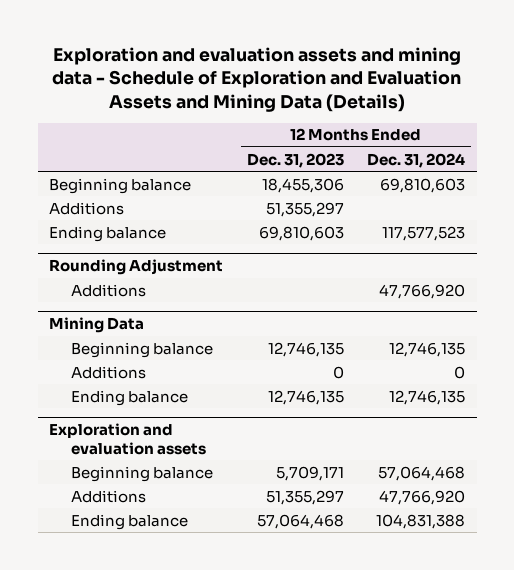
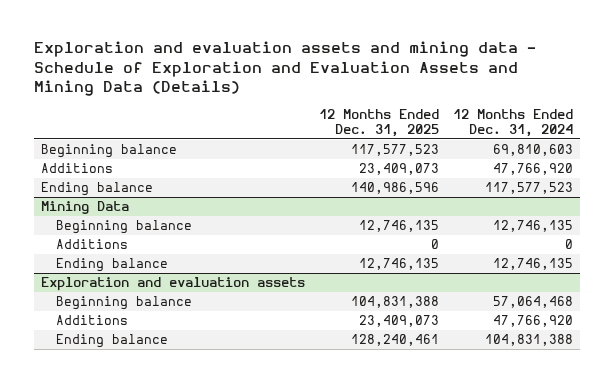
- | 12 Months Ended Dec. 31, 2023 | 12 Months Ended Dec. 31, 2024
+ | 12 Months Ended Dec. 31, 2025 | 12 Months Ended Dec. 31, 2024
- Additions | 51,355,297 |
- Rounding Adjustment
moved down: Ending balance | 140,986,596 | 117,577,523

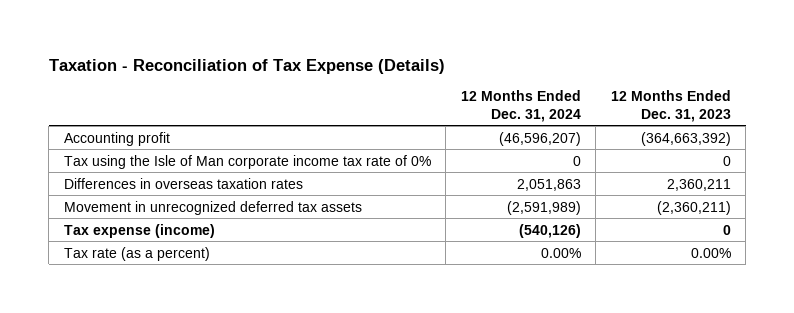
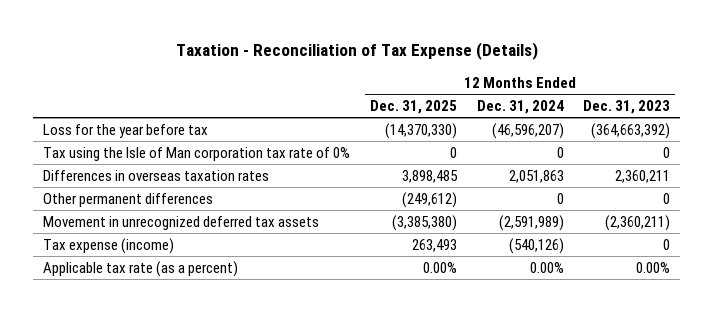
- | 12 Months Ended Dec. 31, 2024 | 12 Months Ended Dec. 31, 2023
+ | 12 Months Ended Dec. 31, 2025 | 12 Months Ended Dec. 31, 2024 | 12 Months Ended Dec. 31, 2023
- Accounting profit | (46,596,207) | (364,663,392)
- Tax using the Isle of Man corporate income tax rate of 0% | 0 | 0
+ Loss for the year before tax | (14,370,330) | (46,596,207) | (364,663,392)
+ Tax using the Isle of Man corporation tax rate of 0% | 0 | 0 | 0
+ Other permanent differences | (249,612) | 0 | 0
- Tax rate (as a percent) | 0.00% | 0.00%
+ Applicable tax rate (as a percent) | 0.00% | 0.00% | 0.00%

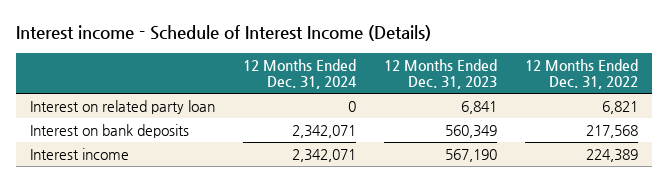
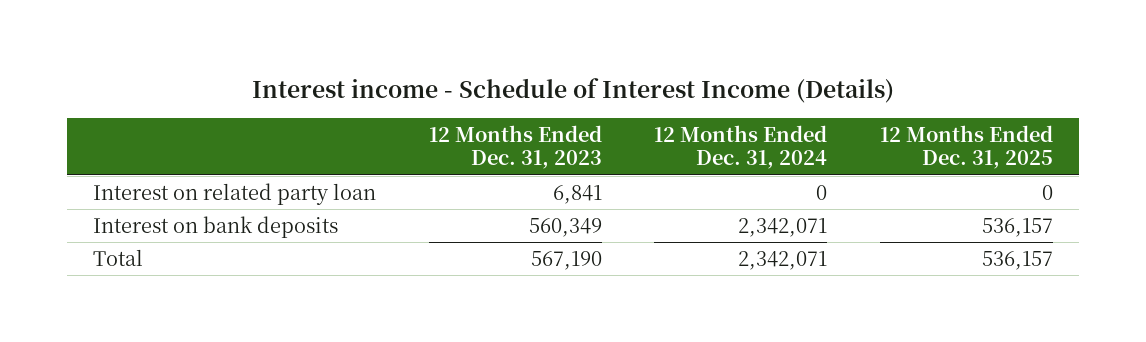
- | 12 Months Ended Dec. 31, 2024 | 12 Months Ended Dec. 31, 2023 | 12 Months Ended Dec. 31, 2022
+ | 12 Months Ended Dec. 31, 2023 | 12 Months Ended Dec. 31, 2024 | 12 Months Ended Dec. 31, 2025
- Interest income | 2,342,071 | 567,190 | 224,389
+ Total | 567,190 | 2,342,071 | 536,157

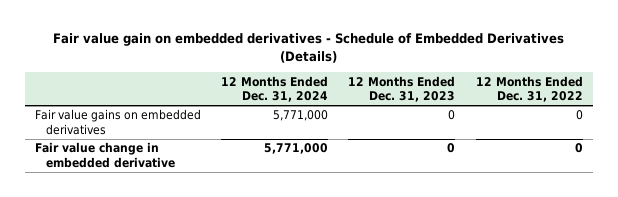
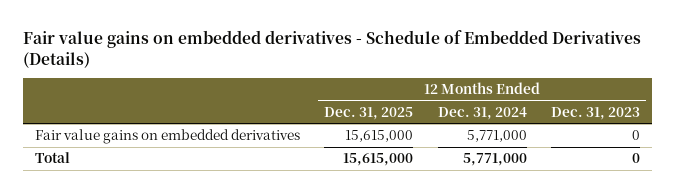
- Fair value gain on embedded derivatives - Schedule of Embedded Derivatives (Details)
+ Fair value gains on embedded derivatives - Schedule of Embedded Derivatives (Details)
- | 12 Months Ended Dec. 31, 2024 | 12 Months Ended Dec. 31, 2023 | 12 Months Ended Dec. 31, 2022
+ | 12 Months Ended Dec. 31, 2025 | 12 Months Ended Dec. 31, 2024 | 12 Months Ended Dec. 31, 2023
- Fair value change in embedded derivative | 5,771,000 | 0 | 0
+ Total | 15,615,000 | 5,771,000 | 0

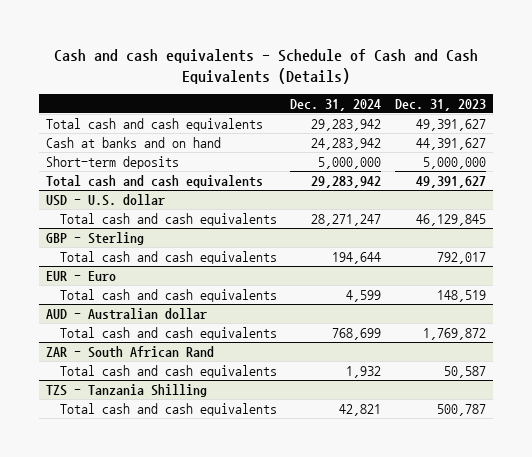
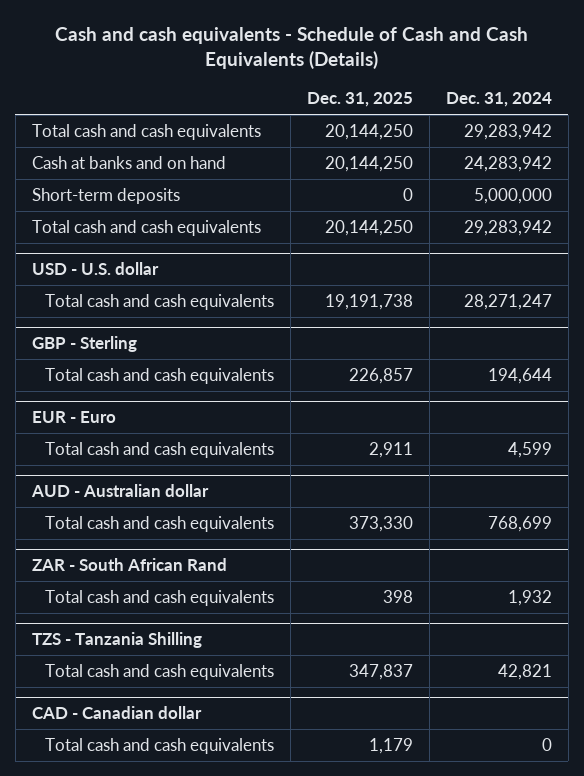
- | Dec. 31, 2024 | Dec. 31, 2023
+ | Dec. 31, 2025 | Dec. 31, 2024
+ CAD - Canadian dollar
+ Total cash and cash equivalents | 1,179 | 0

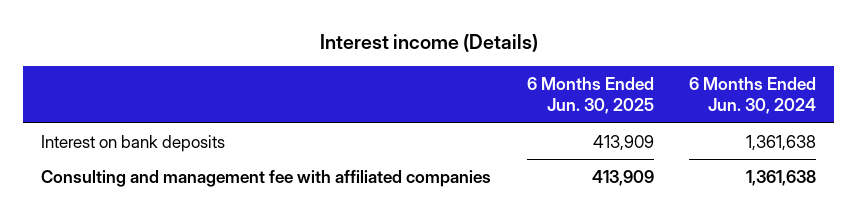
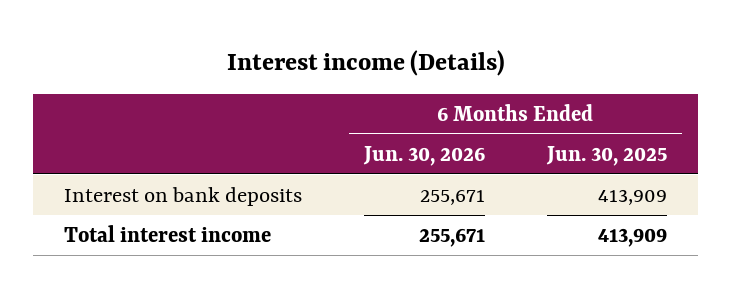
- | 6 Months Ended Jun. 30, 2025 | 6 Months Ended Jun. 30, 2024
+ | 6 Months Ended Jun. 30, 2026 | 6 Months Ended Jun. 30, 2025
- Consulting and management fee with affiliated companies | 413,909 | 1,361,638
+ Total interest income | 255,671 | 413,909

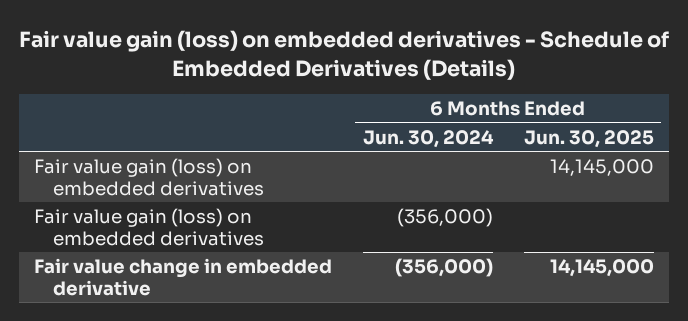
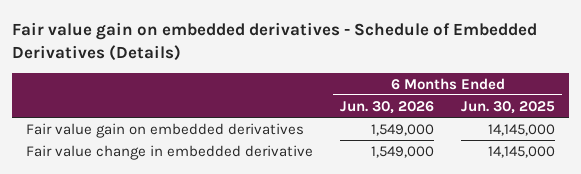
- Fair value gain (loss) on embedded derivatives - Schedule of Embedded Derivatives (Details)
+ Fair value gain on embedded derivatives - Schedule of Embedded Derivatives (Details)
- | 6 Months Ended Jun. 30, 2024 | 6 Months Ended Jun. 30, 2025
+ | 6 Months Ended Jun. 30, 2026 | 6 Months Ended Jun. 30, 2025
- Fair value gain (loss) on embedded derivatives | | 14,145,000
- Fair value gain (loss) on embedded derivatives | (356,000) |
+ Fair value gain on embedded derivatives | 1,549,000 | 14,145,000

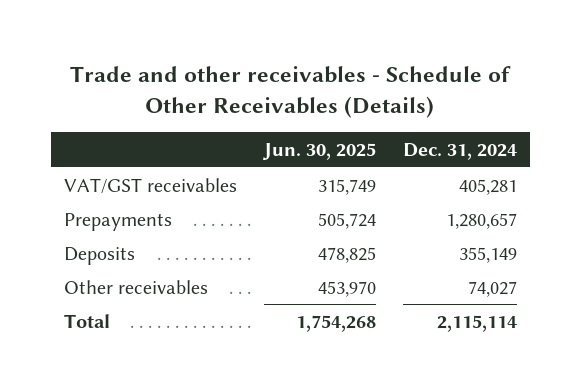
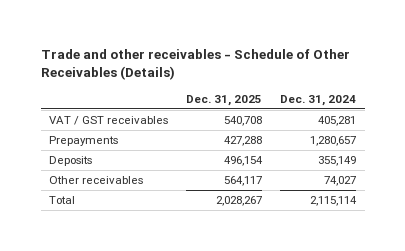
- | Jun. 30, 2025 | Dec. 31, 2024
+ | Dec. 31, 2025 | Dec. 31, 2024
- VAT/GST receivables | 315,749 | 405,281
+ VAT / GST receivables | 540,708 | 405,281

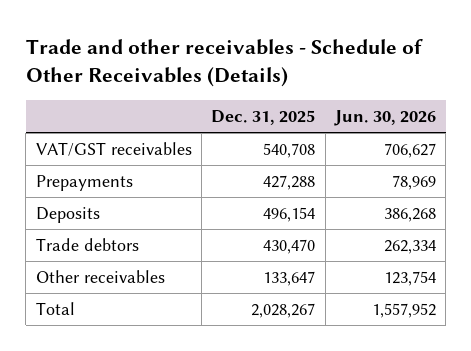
- | Dec. 31, 2025 | Dec. 31, 2024
+ | Dec. 31, 2025 | Jun. 30, 2026
- VAT / GST receivables | 540,708 | 405,281
+ VAT/GST receivables | 540,708 | 706,627
- Other receivables | 564,117 | 74,027
+ Trade debtors | 430,470 | 262,334
+ Other receivables | 133,647 | 123,754

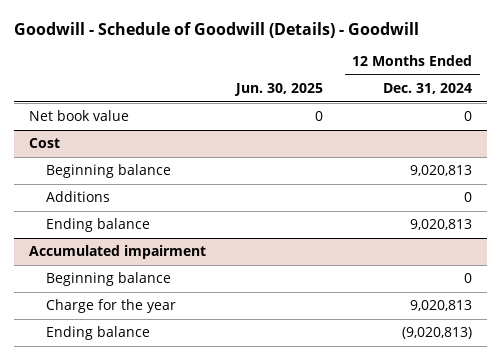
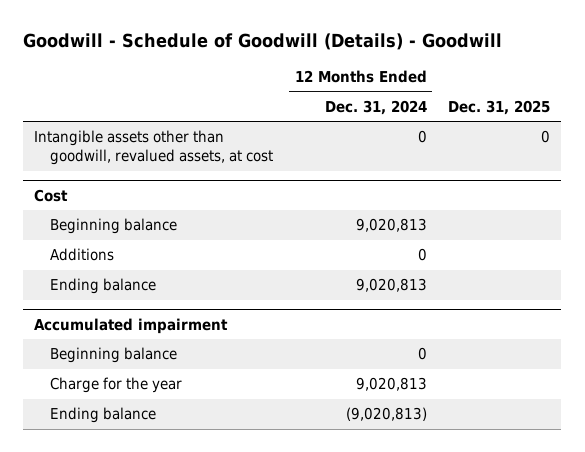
- | Jun. 30, 2025 | 12 Months Ended Dec. 31, 2024
+ | 12 Months Ended Dec. 31, 2024 | Dec. 31, 2025
- Net book value | 0 | 0
+ Intangible assets other than goodwill, revalued assets, at cost | 0 | 0

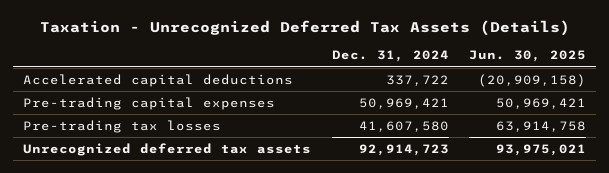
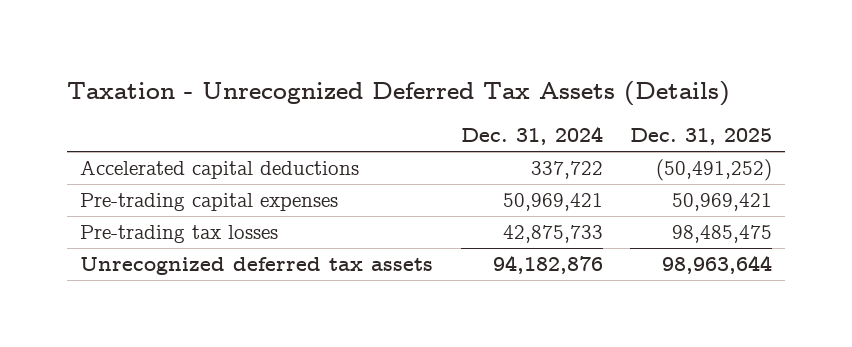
- | Dec. 31, 2024 | Jun. 30, 2025
+ | Dec. 31, 2024 | Dec. 31, 2025
- Pre-trading tax losses | 41,607,580 | 63,914,758
- Unrecognized deferred tax assets | 92,914,723 | 93,975,021
+ Pre-trading tax losses | 42,875,733 | 98,485,475
+ Unrecognized deferred tax assets | 94,182,876 | 98,963,644

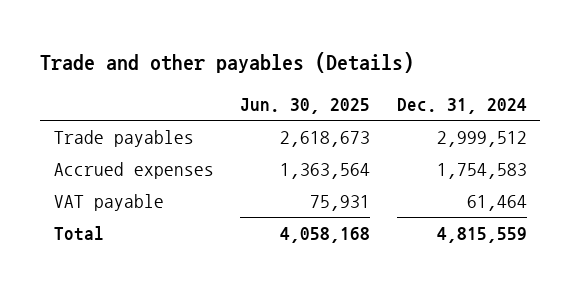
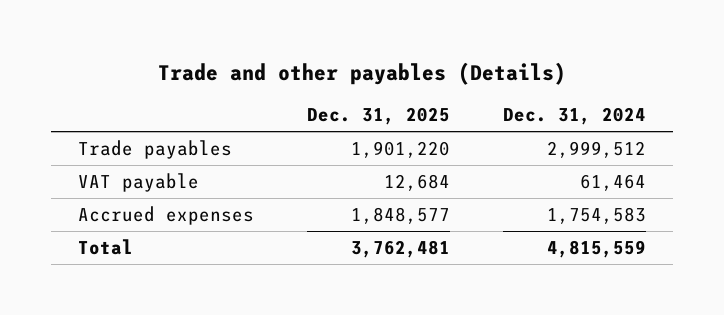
- | Jun. 30, 2025 | Dec. 31, 2024
+ | Dec. 31, 2025 | Dec. 31, 2024
moved down: Accrued expenses | 1,848,577 | 1,754,583

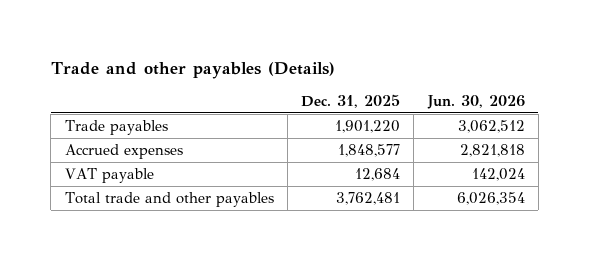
- | Dec. 31, 2025 | Dec. 31, 2024
+ | Dec. 31, 2025 | Jun. 30, 2026
- Total | 3,762,481 | 4,815,559
moved down: VAT payable | 12,684 | 142,024
+ Total trade and other payables | 3,762,481 | 6,026,354

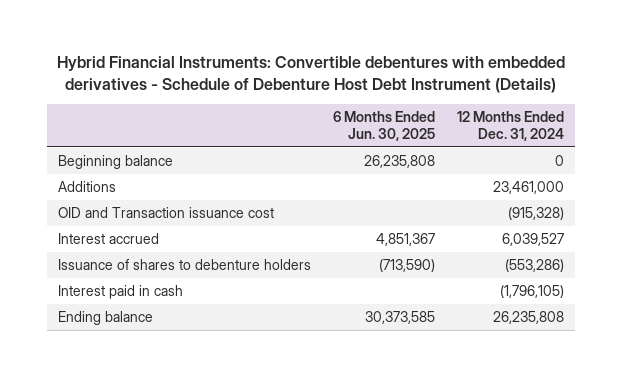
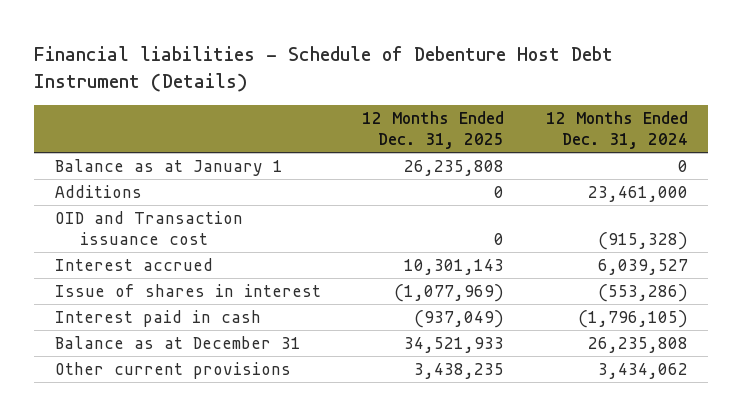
- Hybrid Financial Instruments: Convertible debentures with embedded derivatives - Schedule of Debenture Host Debt Instrument (Details)
+ Financial liabilities - Schedule of Debenture Host Debt Instrument (Details)
- | 6 Months Ended Jun. 30, 2025 | 12 Months Ended Dec. 31, 2024
+ | 12 Months Ended Dec. 31, 2025 | 12 Months Ended Dec. 31, 2024
- Beginning balance | 26,235,808 | 0
+ Balance as at January 1 | 26,235,808 | 0
- Issuance of shares to debenture holders | (713,590) | (553,286)
+ Issue of shares in interest | (1,077,969) | (553,286)
- Ending balance | 30,373,585 | 26,235,808
+ Balance as at December 31 | 34,521,933 | 26,235,808
+ Other current provisions | 3,438,235 | 3,434,062

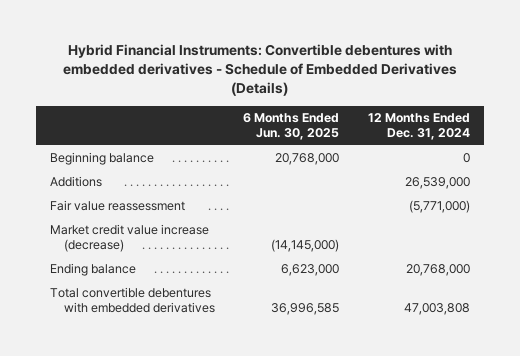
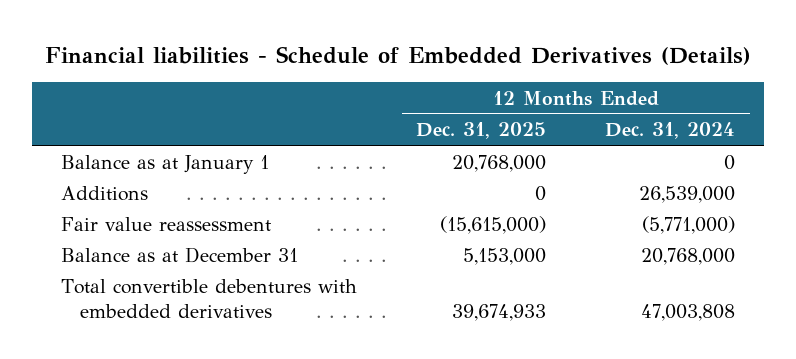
- Hybrid Financial Instruments: Convertible debentures with embedded derivatives - Schedule of Embedded Derivatives (Details)
+ Financial liabilities - Schedule of Embedded Derivatives (Details)
- | 6 Months Ended Jun. 30, 2025 | 12 Months Ended Dec. 31, 2024
+ | 12 Months Ended Dec. 31, 2025 | 12 Months Ended Dec. 31, 2024
- Beginning balance | 20,768,000 | 0
+ Balance as at January 1 | 20,768,000 | 0
- Market credit value increase (decrease) | (14,145,000) |
- Ending balance | 6,623,000 | 20,768,000
+ Balance as at December 31 | 5,153,000 | 20,768,000

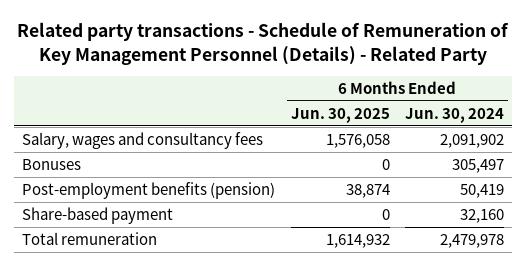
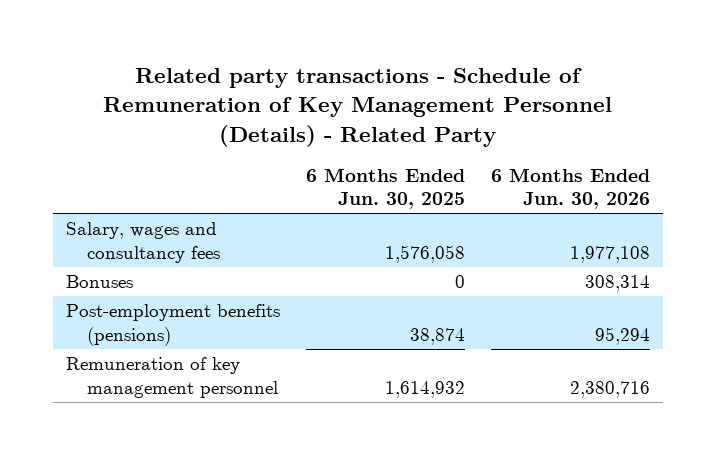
- | 6 Months Ended Jun. 30, 2025 | 6 Months Ended Jun. 30, 2024
+ | 6 Months Ended Jun. 30, 2025 | 6 Months Ended Jun. 30, 2026
- Post-employment benefits (pension) | 38,874 | 50,419
- Share-based payment | 0 | 32,160
- Total remuneration | 1,614,932 | 2,479,978
+ Post-employment benefits (pensions) | 38,874 | 95,294
+ Remuneration of key management personnel | 1,614,932 | 2,380,716

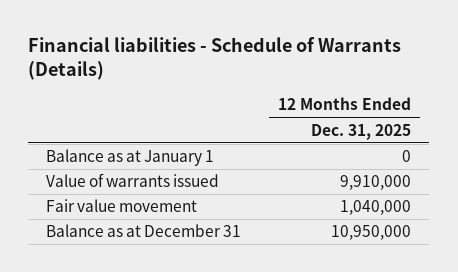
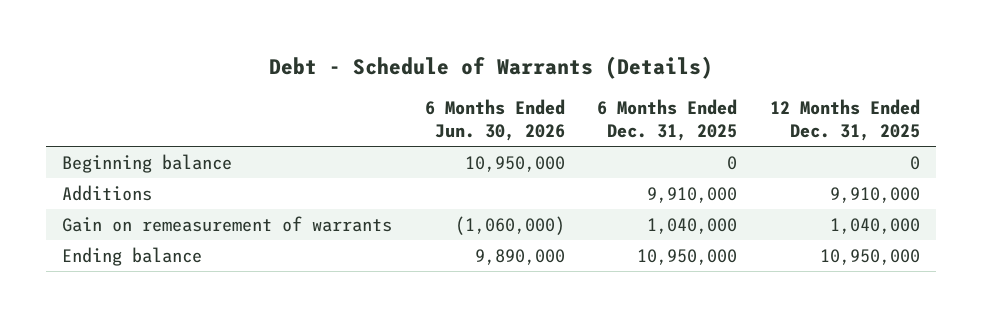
- Financial liabilities - Schedule of Warrants (Details)
+ Debt - Schedule of Warrants (Details)
- | 12 Months Ended Dec. 31, 2025
+ | 6 Months Ended Jun. 30, 2026 | 6 Months Ended Dec. 31, 2025 | 12 Months Ended Dec. 31, 2025
- Balance as at January 1 | 0
- Value of warrants issued | 9,910,000
- Fair value movement | 1,040,000
- Balance as at December 31 | 10,950,000
+ Beginning balance | 10,950,000 | 0 | 0
+ Additions | | 9,910,000 | 9,910,000
+ Gain on remeasurement of warrants | (1,060,000) | 1,040,000 | 1,040,000
+ Ending balance | 9,890,000 | 10,950,000 | 10,950,000

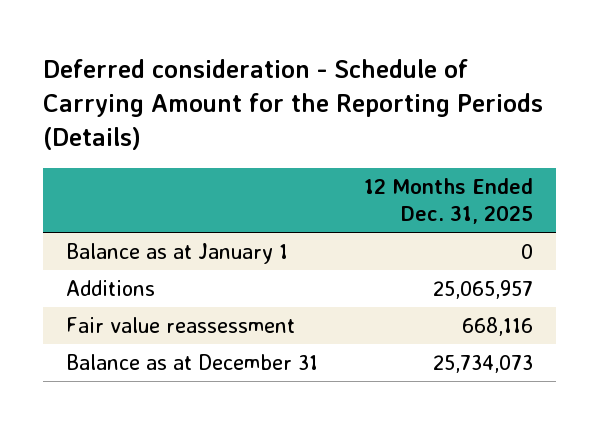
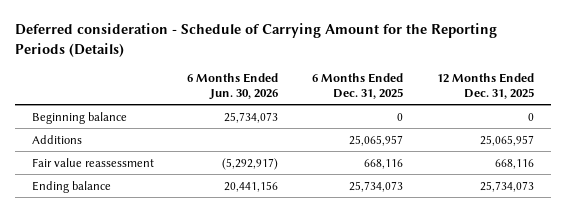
- | 12 Months Ended Dec. 31, 2025
+ | 6 Months Ended Jun. 30, 2026 | 6 Months Ended Dec. 31, 2025 | 12 Months Ended Dec. 31, 2025
- Balance as at January 1 | 0
+ Beginning balance | 25,734,073 | 0 | 0
- Balance as at December 31 | 25,734,073
+ Ending balance | 20,441,156 | 25,734,073 | 25,734,073

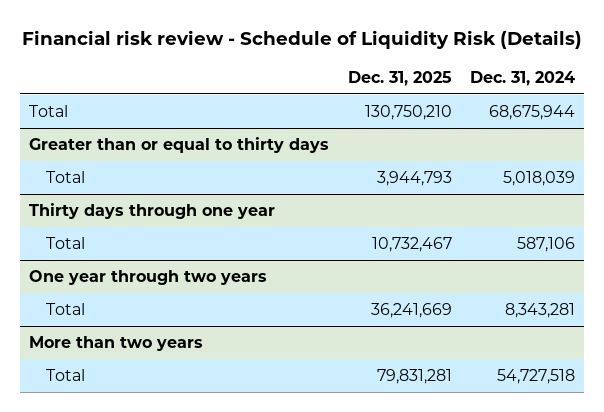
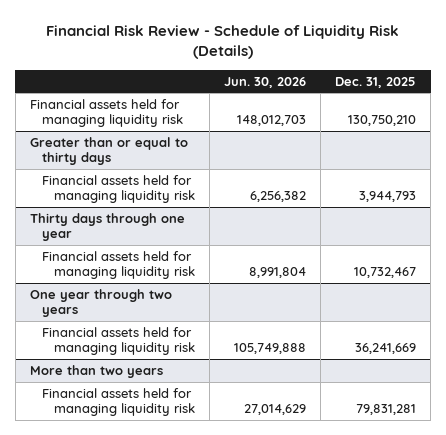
- Financial risk review - Schedule of Liquidity Risk (Details)
+ Financial Risk Review - Schedule of Liquidity Risk (Details)
- | Dec. 31, 2025 | Dec. 31, 2024
+ | Jun. 30, 2026 | Dec. 31, 2025
- Total | 130,750,210 | 68,675,944
+ Financial assets held for managing liquidity risk | 148,012,703 | 130,750,210
@ Greater than or equal to thirty days
- Total | 3,944,793 | 5,018,039
+ Financial assets held for managing liquidity risk | 6,256,382 | 3,944,793
@ Thirty days through one year
- Total | 10,732,467 | 587,106
+ Financial assets held for managing liquidity risk | 8,991,804 | 10,732,467
@ One year through two years
- Total | 36,241,669 | 8,343,281
+ Financial assets held for managing liquidity risk | 105,749,888 | 36,241,669
@ More than two years
- Total | 79,831,281 | 54,727,518
+ Financial assets held for managing liquidity risk | 27,014,629 | 79,831,281

